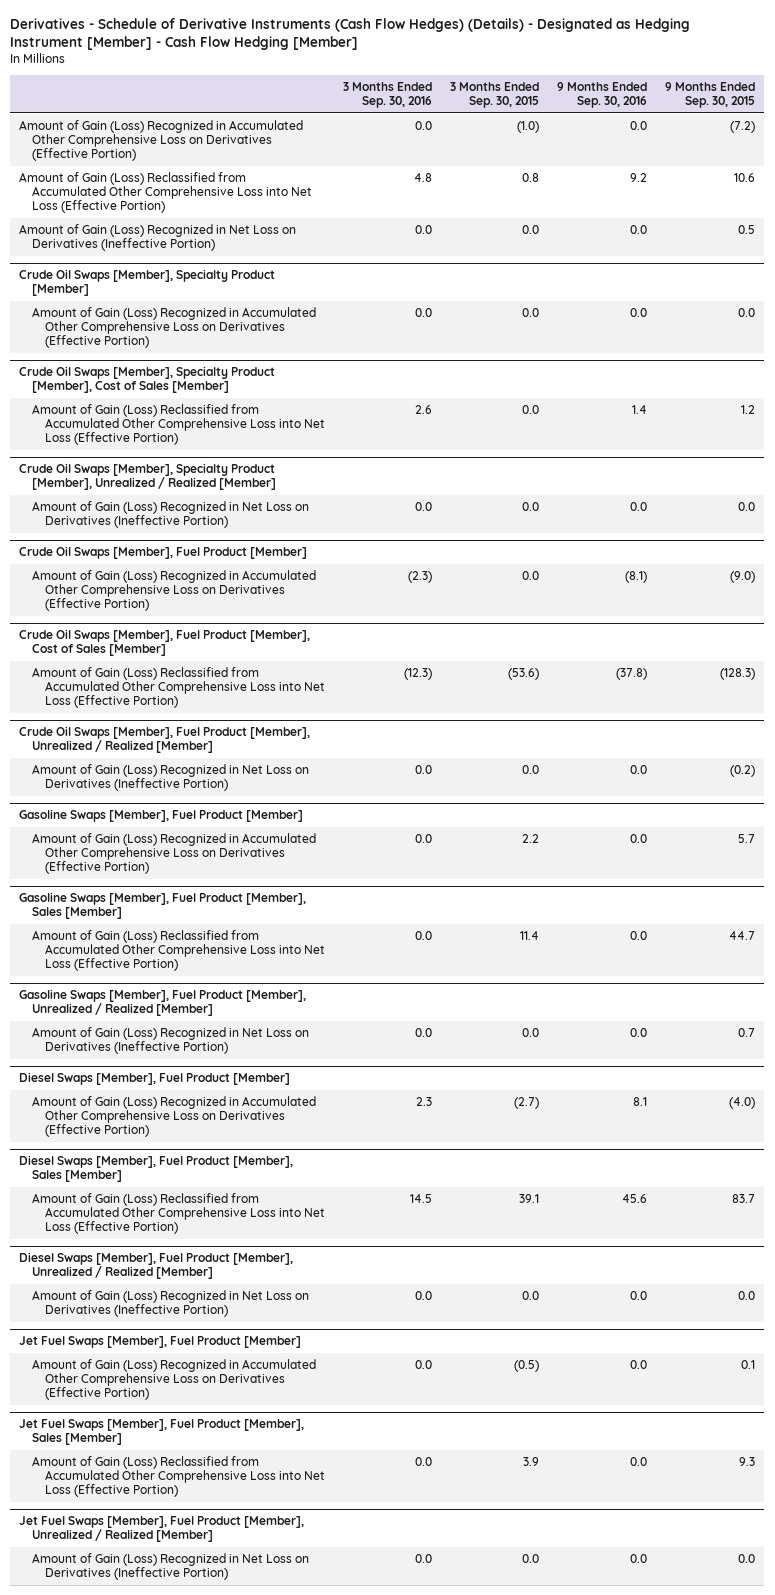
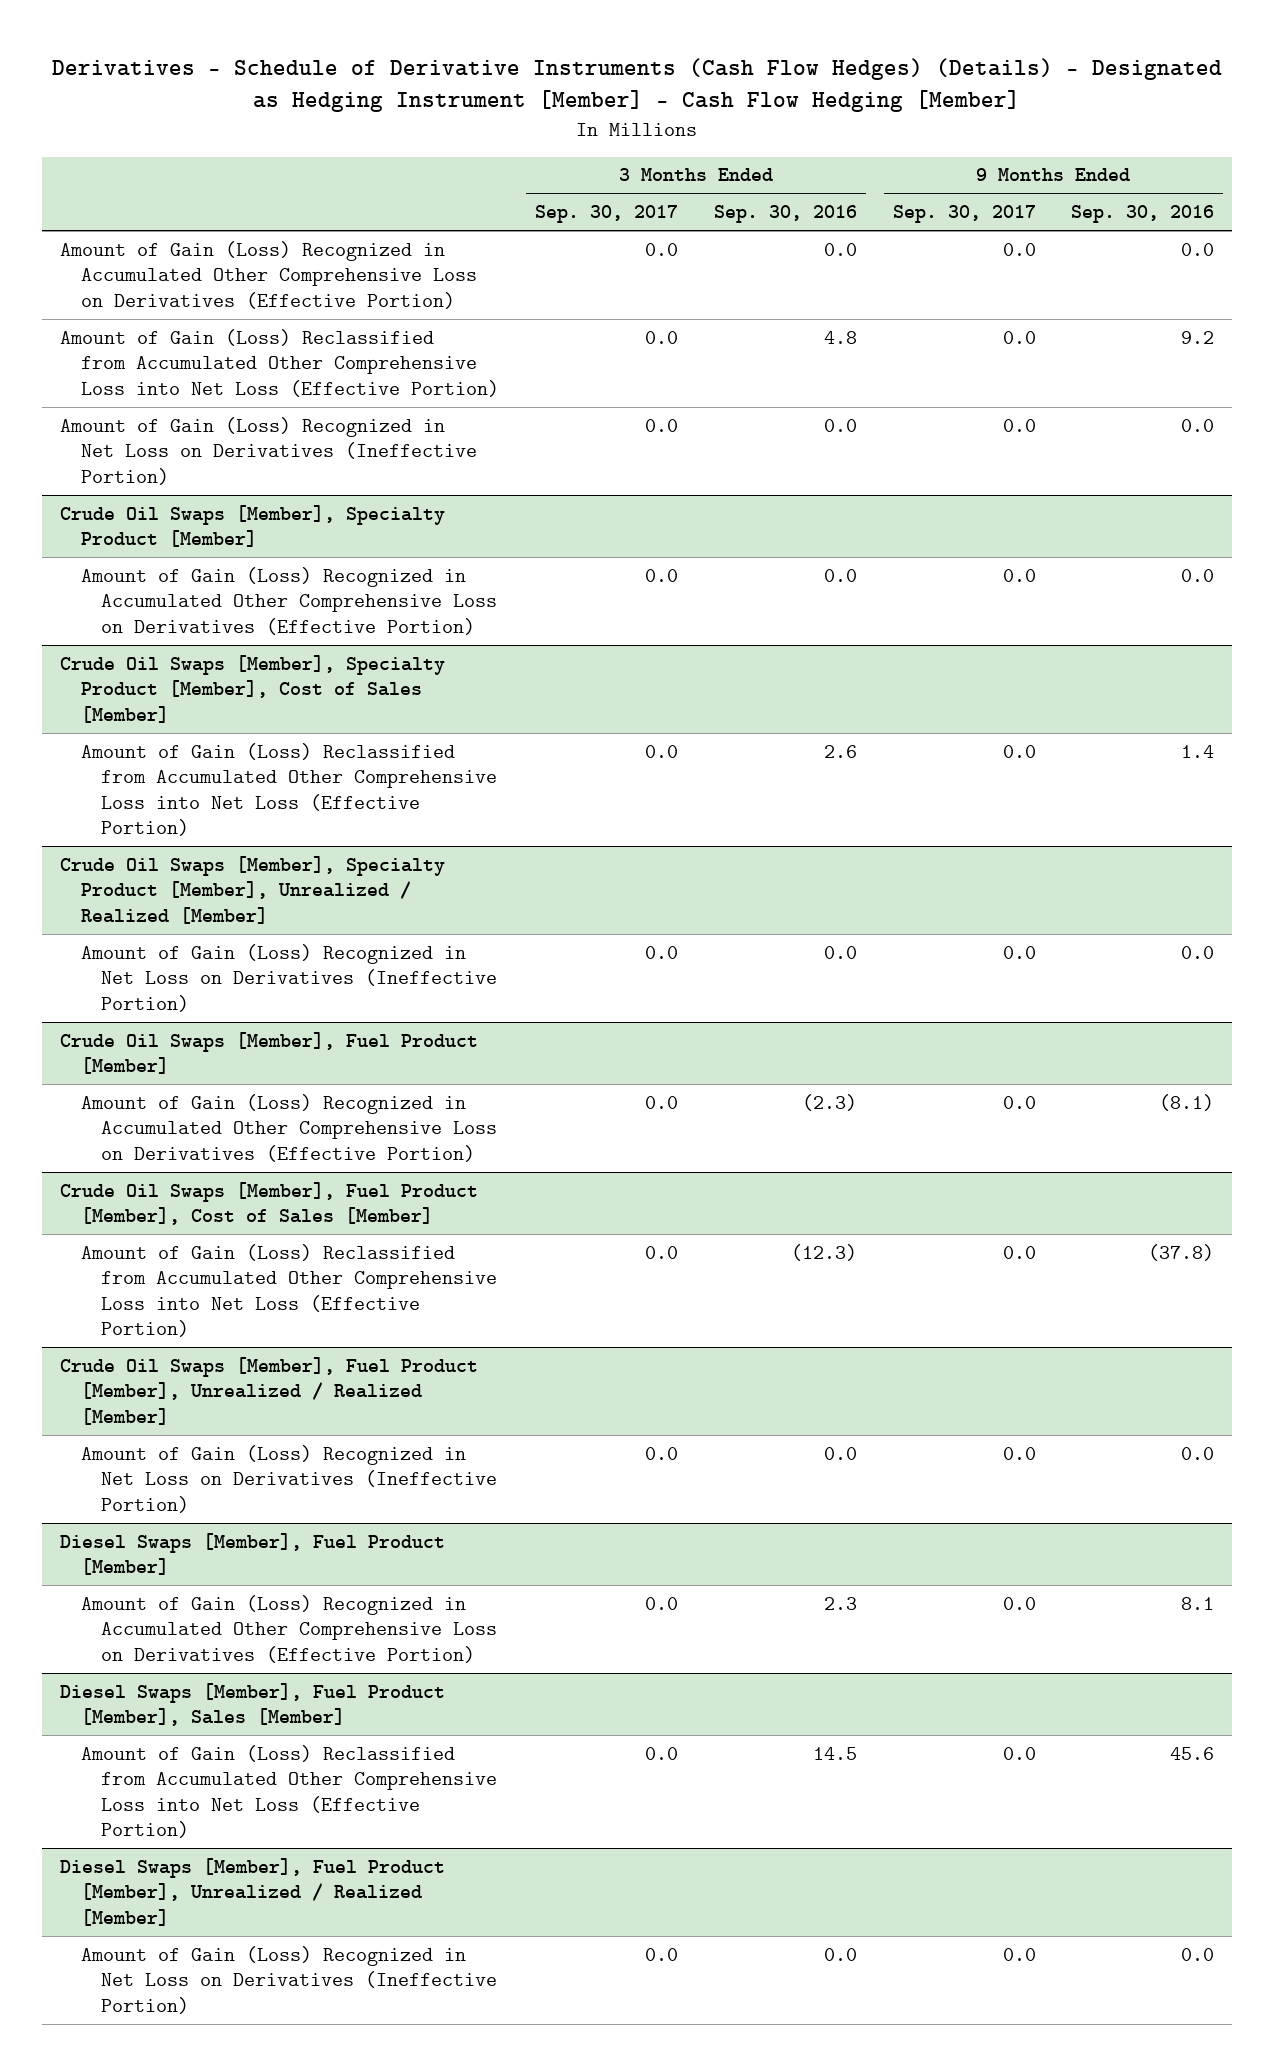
- | 3 Months Ended Sep. 30, 2016 | 3 Months Ended Sep. 30, 2015 | 9 Months Ended Sep. 30, 2016 | 9 Months Ended Sep. 30, 2015
+ | 3 Months Ended Sep. 30, 2017 | 3 Months Ended Sep. 30, 2016 | 9 Months Ended Sep. 30, 2017 | 9 Months Ended Sep. 30, 2016
- Gasoline Swaps [Member], Fuel Product [Member]
- Amount of Gain (Loss) Recognized in Accumulated Other Comprehensive Loss on Derivatives (Effective Portion) | 0.0 | 2.2 | 0.0 | 5.7
- Gasoline Swaps [Member], Fuel Product [Member], Sales [Member]
- Amount of Gain (Loss) Reclassified from Accumulated Other Comprehensive Loss into Net Loss (Effective Portion) | 0.0 | 11.4 | 0.0 | 44.7
- Gasoline Swaps [Member], Fuel Product [Member], Unrealized / Realized [Member]
- Amount of Gain (Loss) Recognized in Net Loss on Derivatives (Ineffective Portion) | 0.0 | 0.0 | 0.0 | 0.7
- Jet Fuel Swaps [Member], Fuel Product [Member]
- Amount of Gain (Loss) Recognized in Accumulated Other Comprehensive Loss on Derivatives (Effective Portion) | 0.0 | (0.5) | 0.0 | 0.1
- Jet Fuel Swaps [Member], Fuel Product [Member], Sales [Member]
- Amount of Gain (Loss) Reclassified from Accumulated Other Comprehensive Loss into Net Loss (Effective Portion) | 0.0 | 3.9 | 0.0 | 9.3
- Jet Fuel Swaps [Member], Fuel Product [Member], Unrealized / Realized [Member]
- Amount of Gain (Loss) Recognized in Net Loss on Derivatives (Ineffective Portion) | 0.0 | 0.0 | 0.0 | 0.0

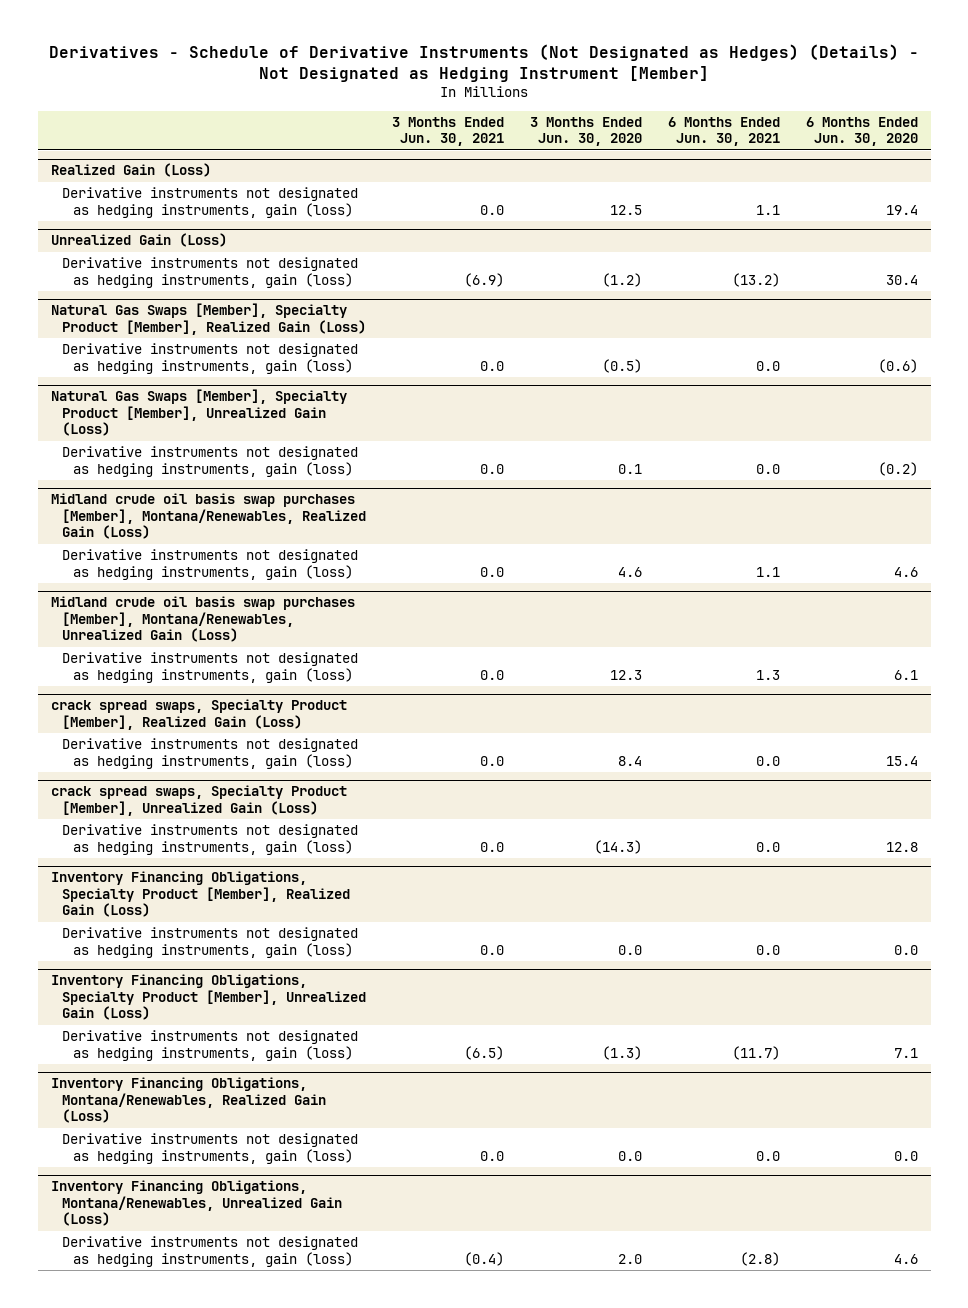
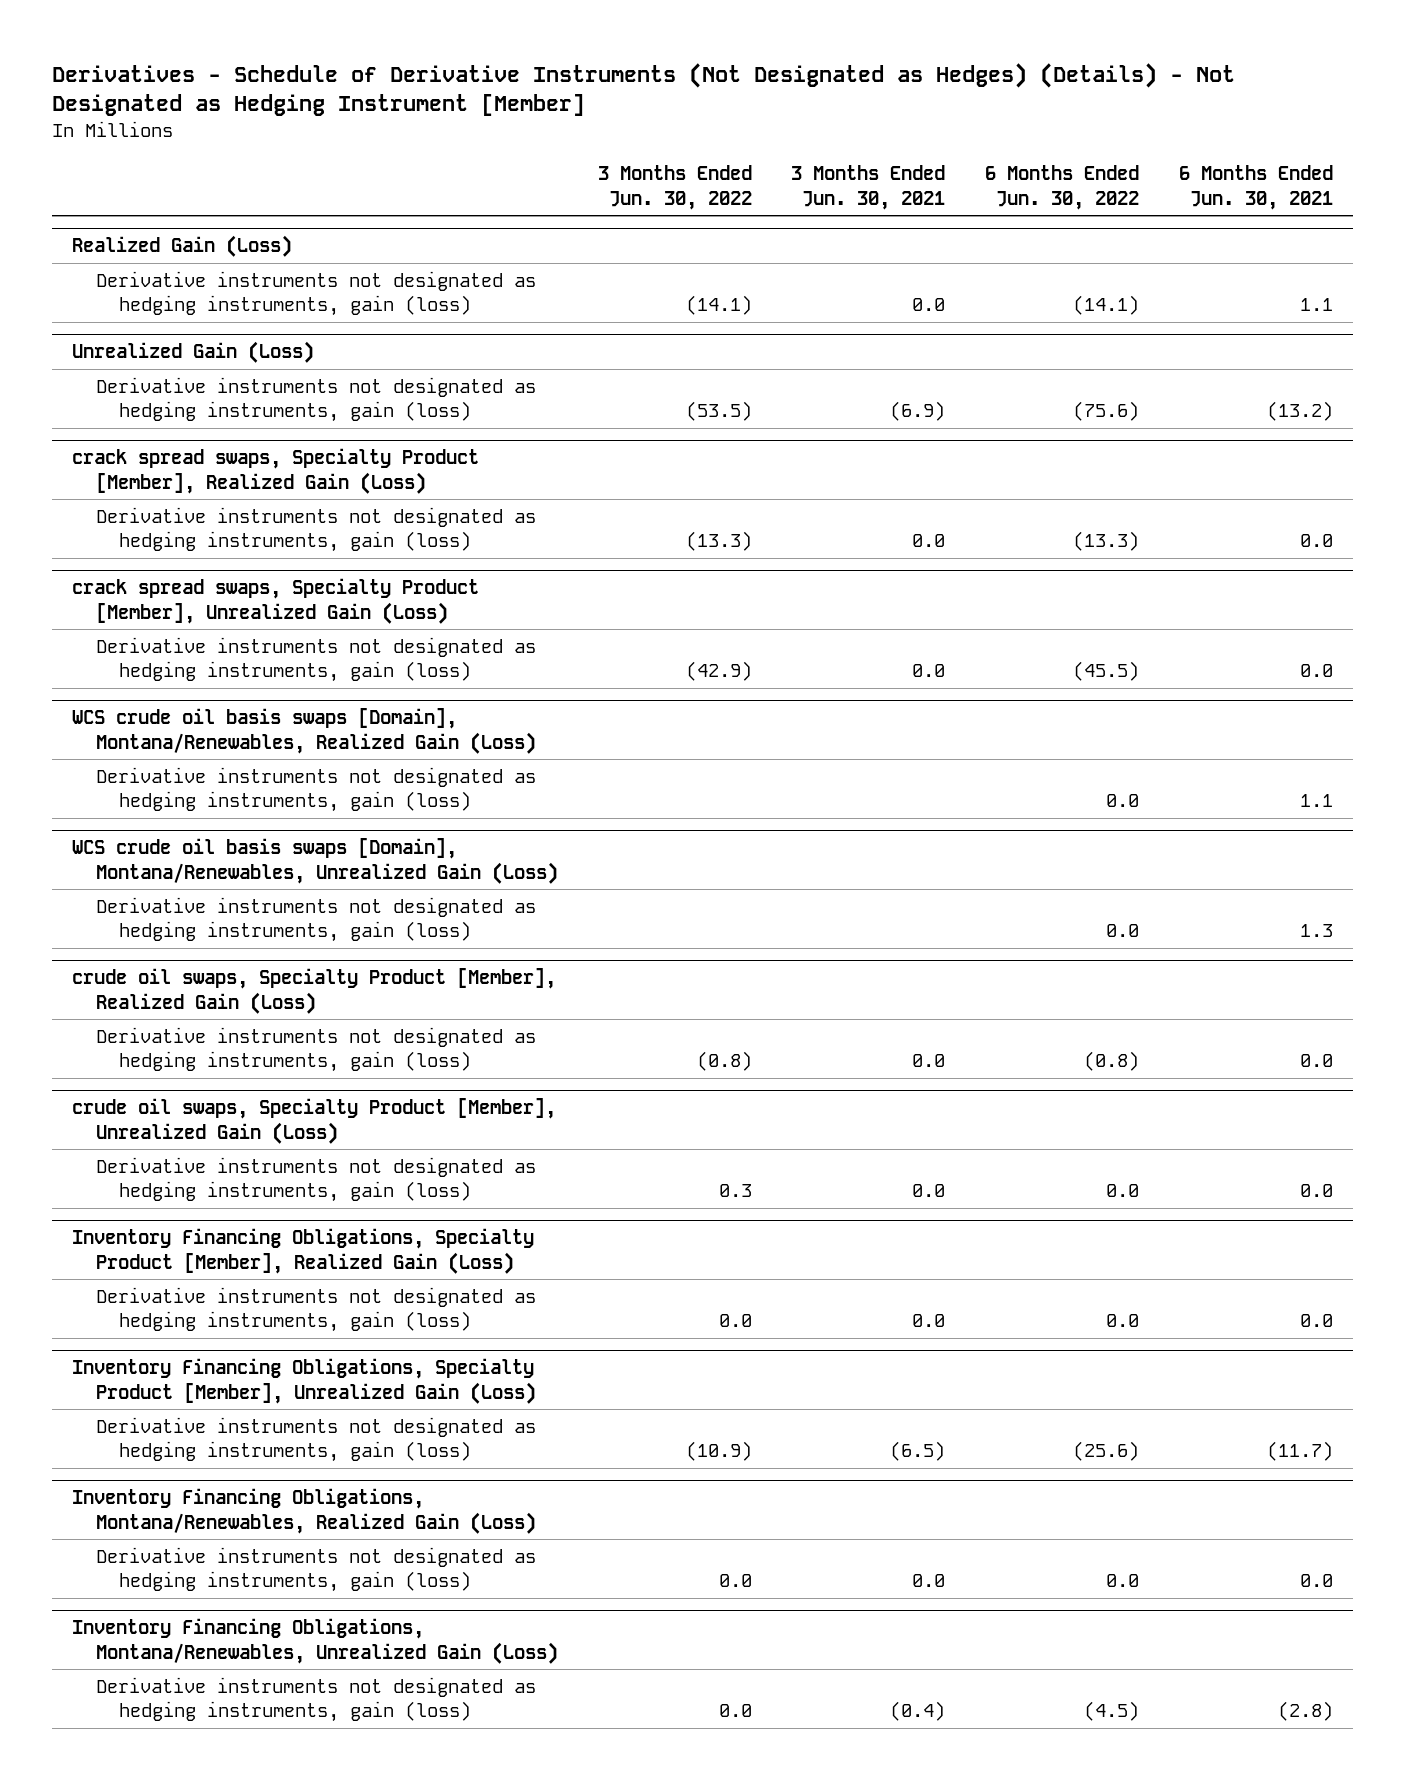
- | 3 Months Ended Jun. 30, 2021 | 3 Months Ended Jun. 30, 2020 | 6 Months Ended Jun. 30, 2021 | 6 Months Ended Jun. 30, 2020
+ | 3 Months Ended Jun. 30, 2022 | 3 Months Ended Jun. 30, 2021 | 6 Months Ended Jun. 30, 2022 | 6 Months Ended Jun. 30, 2021
- Natural Gas Swaps [Member], Specialty Product [Member], Realized Gain (Loss)
- Derivative instruments not designated as hedging instruments, gain (loss) | 0.0 | (0.5) | 0.0 | (0.6)
- Natural Gas Swaps [Member], Specialty Product [Member], Unrealized Gain (Loss)
- Derivative instruments not designated as hedging instruments, gain (loss) | 0.0 | 0.1 | 0.0 | (0.2)
- Midland crude oil basis swap purchases [Member], Montana/Renewables, Realized Gain (Loss)
- Derivative instruments not designated as hedging instruments, gain (loss) | 0.0 | 4.6 | 1.1 | 4.6
- Midland crude oil basis swap purchases [Member], Montana/Renewables, Unrealized Gain (Loss)
- Derivative instruments not designated as hedging instruments, gain (loss) | 0.0 | 12.3 | 1.3 | 6.1
+ WCS crude oil basis swaps [Domain], Montana/Renewables, Realized Gain (Loss)
+ Derivative instruments not designated as hedging instruments, gain (loss) | | | 0.0 | 1.1
+ WCS crude oil basis swaps [Domain], Montana/Renewables, Unrealized Gain (Loss)
+ Derivative instruments not designated as hedging instruments, gain (loss) | | | 0.0 | 1.3
+ crude oil swaps, Specialty Product [Member], Realized Gain (Loss)
+ Derivative instruments not designated as hedging instruments, gain (loss) | (0.8) | 0.0 | (0.8) | 0.0
+ crude oil swaps, Specialty Product [Member], Unrealized Gain (Loss)
+ Derivative instruments not designated as hedging instruments, gain (loss) | 0.3 | 0.0 | 0.0 | 0.0

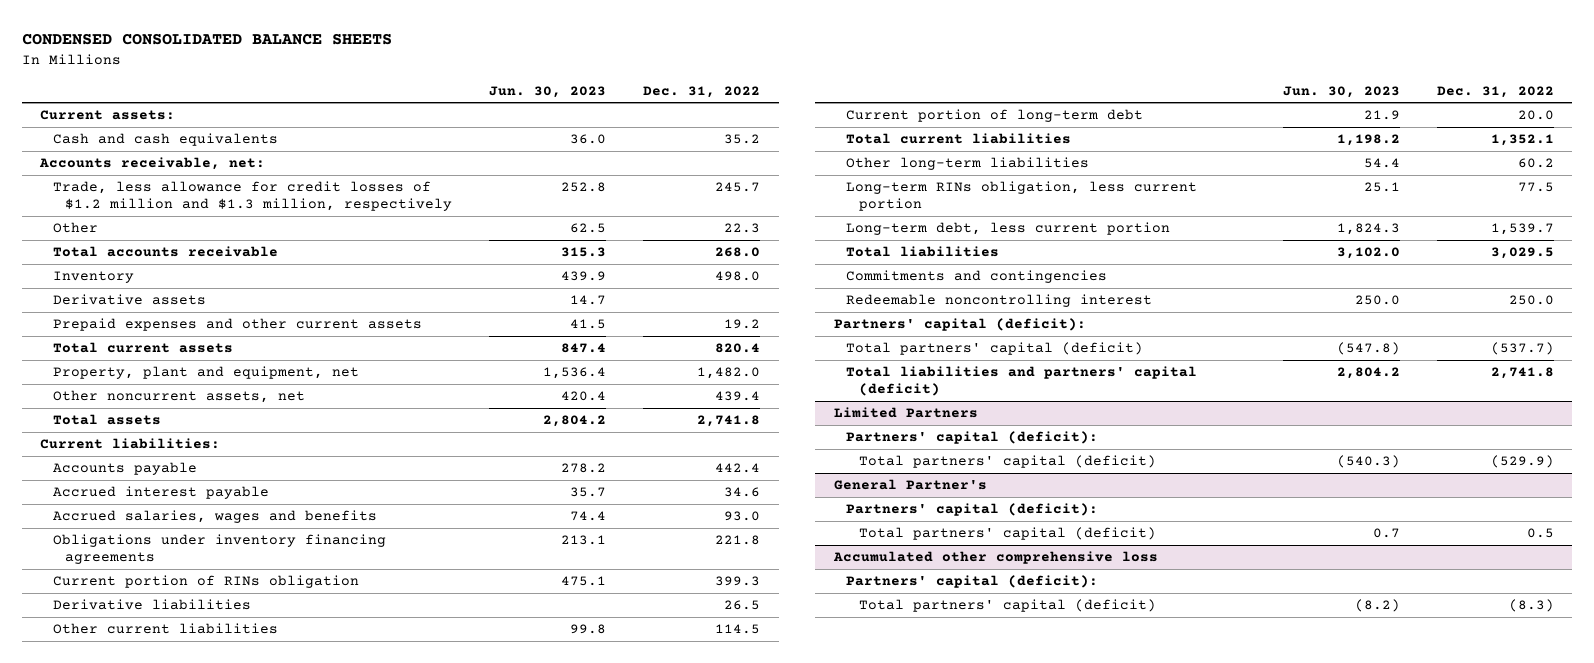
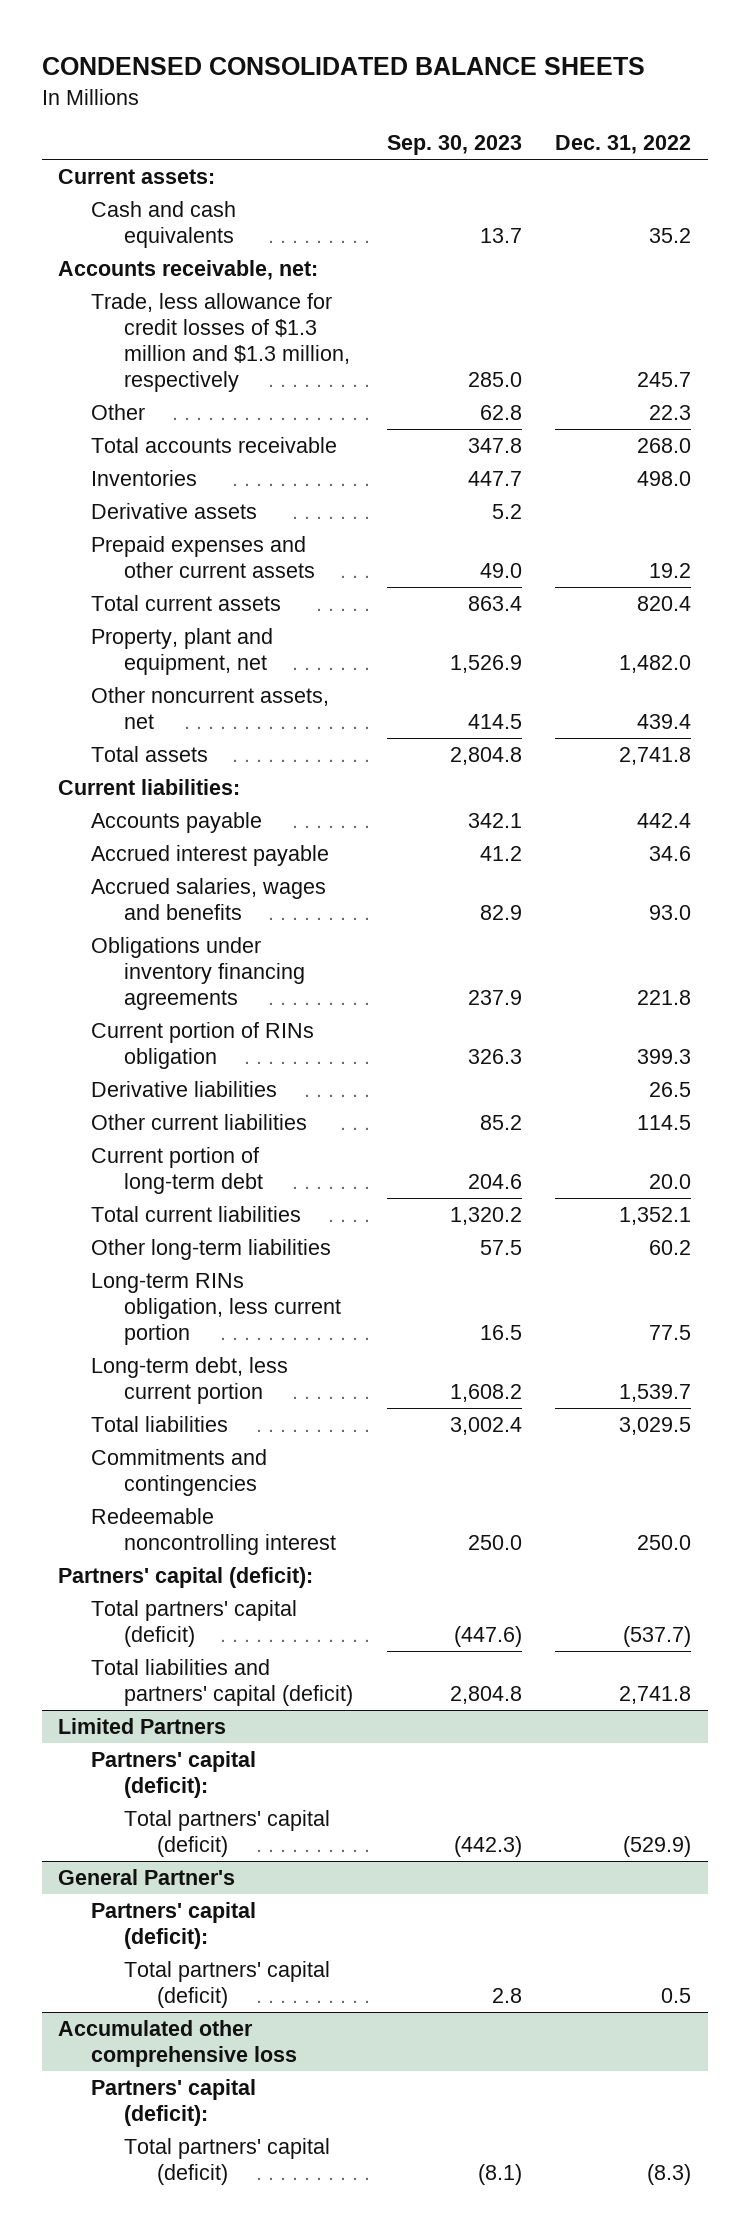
- | Jun. 30, 2023 | Dec. 31, 2022
+ | Sep. 30, 2023 | Dec. 31, 2022
- Trade, less allowance for credit losses of $1.2 million and $1.3 million, respectively | 252.8 | 245.7
+ Trade, less allowance for credit losses of $1.3 million and $1.3 million, respectively | 285.0 | 245.7
- Inventory | 439.9 | 498.0
+ Inventories | 447.7 | 498.0

